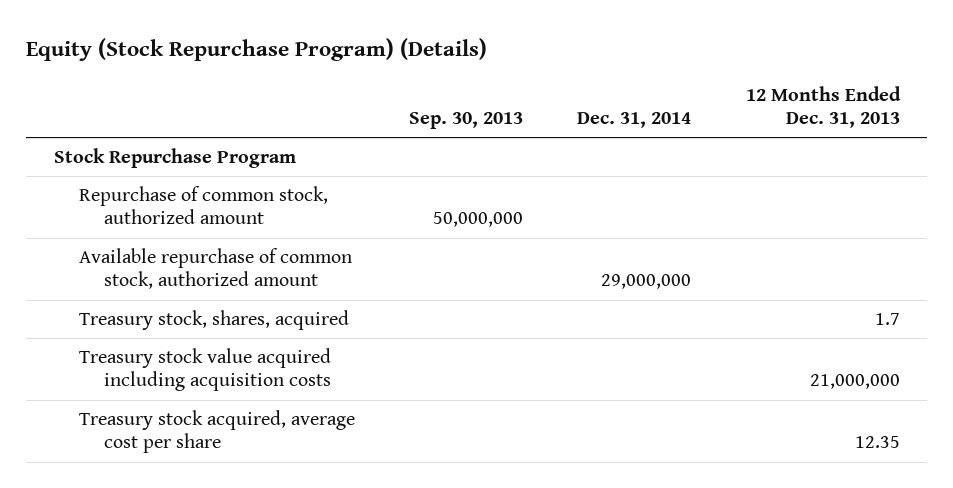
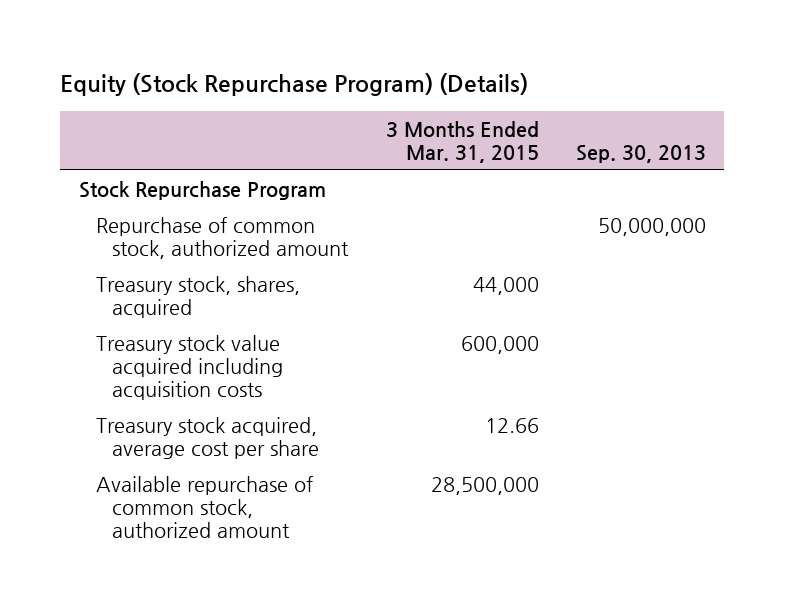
- | Sep. 30, 2013 | Dec. 31, 2014 | 12 Months Ended Dec. 31, 2013
+ | 3 Months Ended Mar. 31, 2015 | Sep. 30, 2013
moved down: Available repurchase of common stock, authorized amount | 28,500,000 |

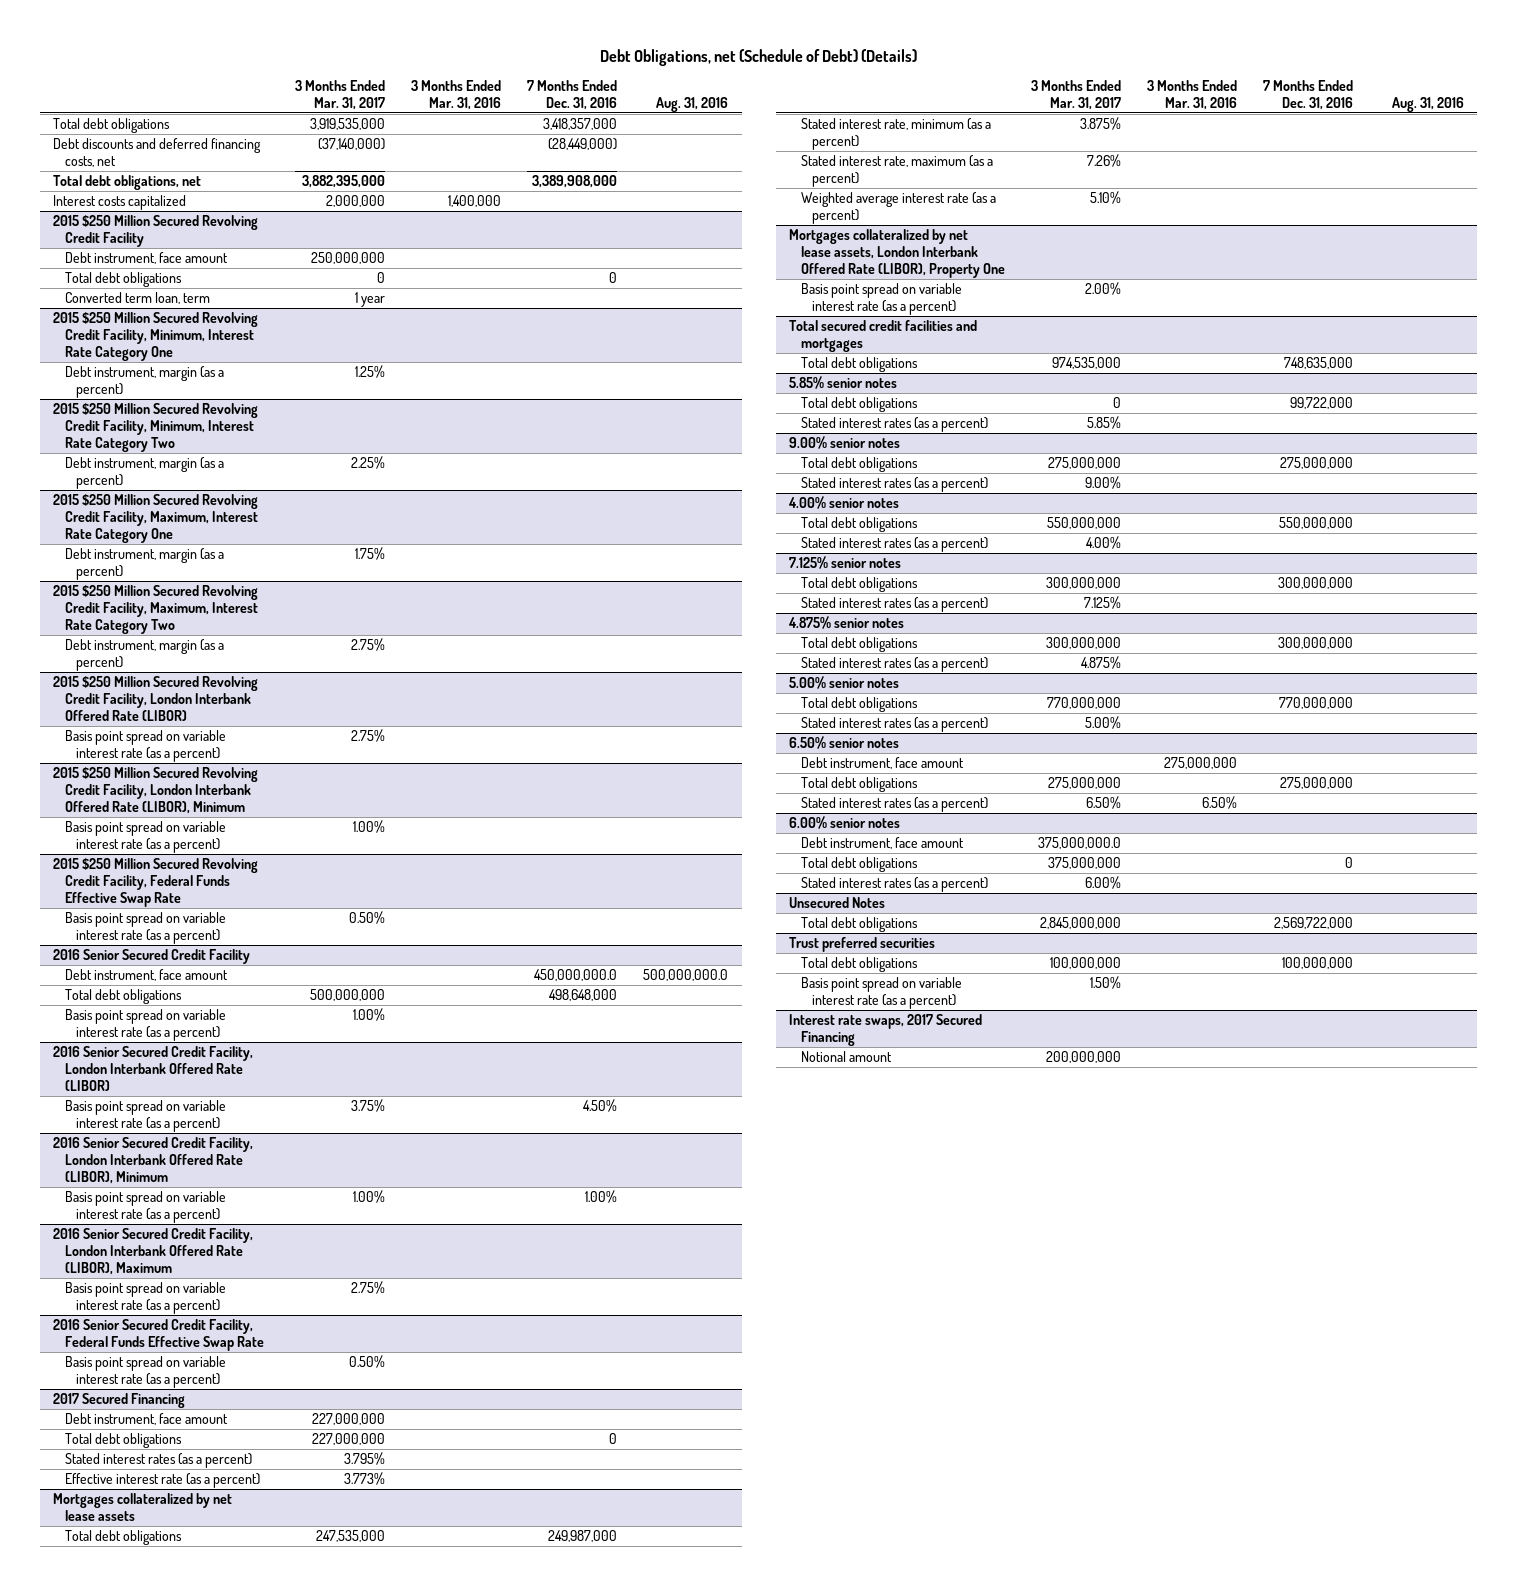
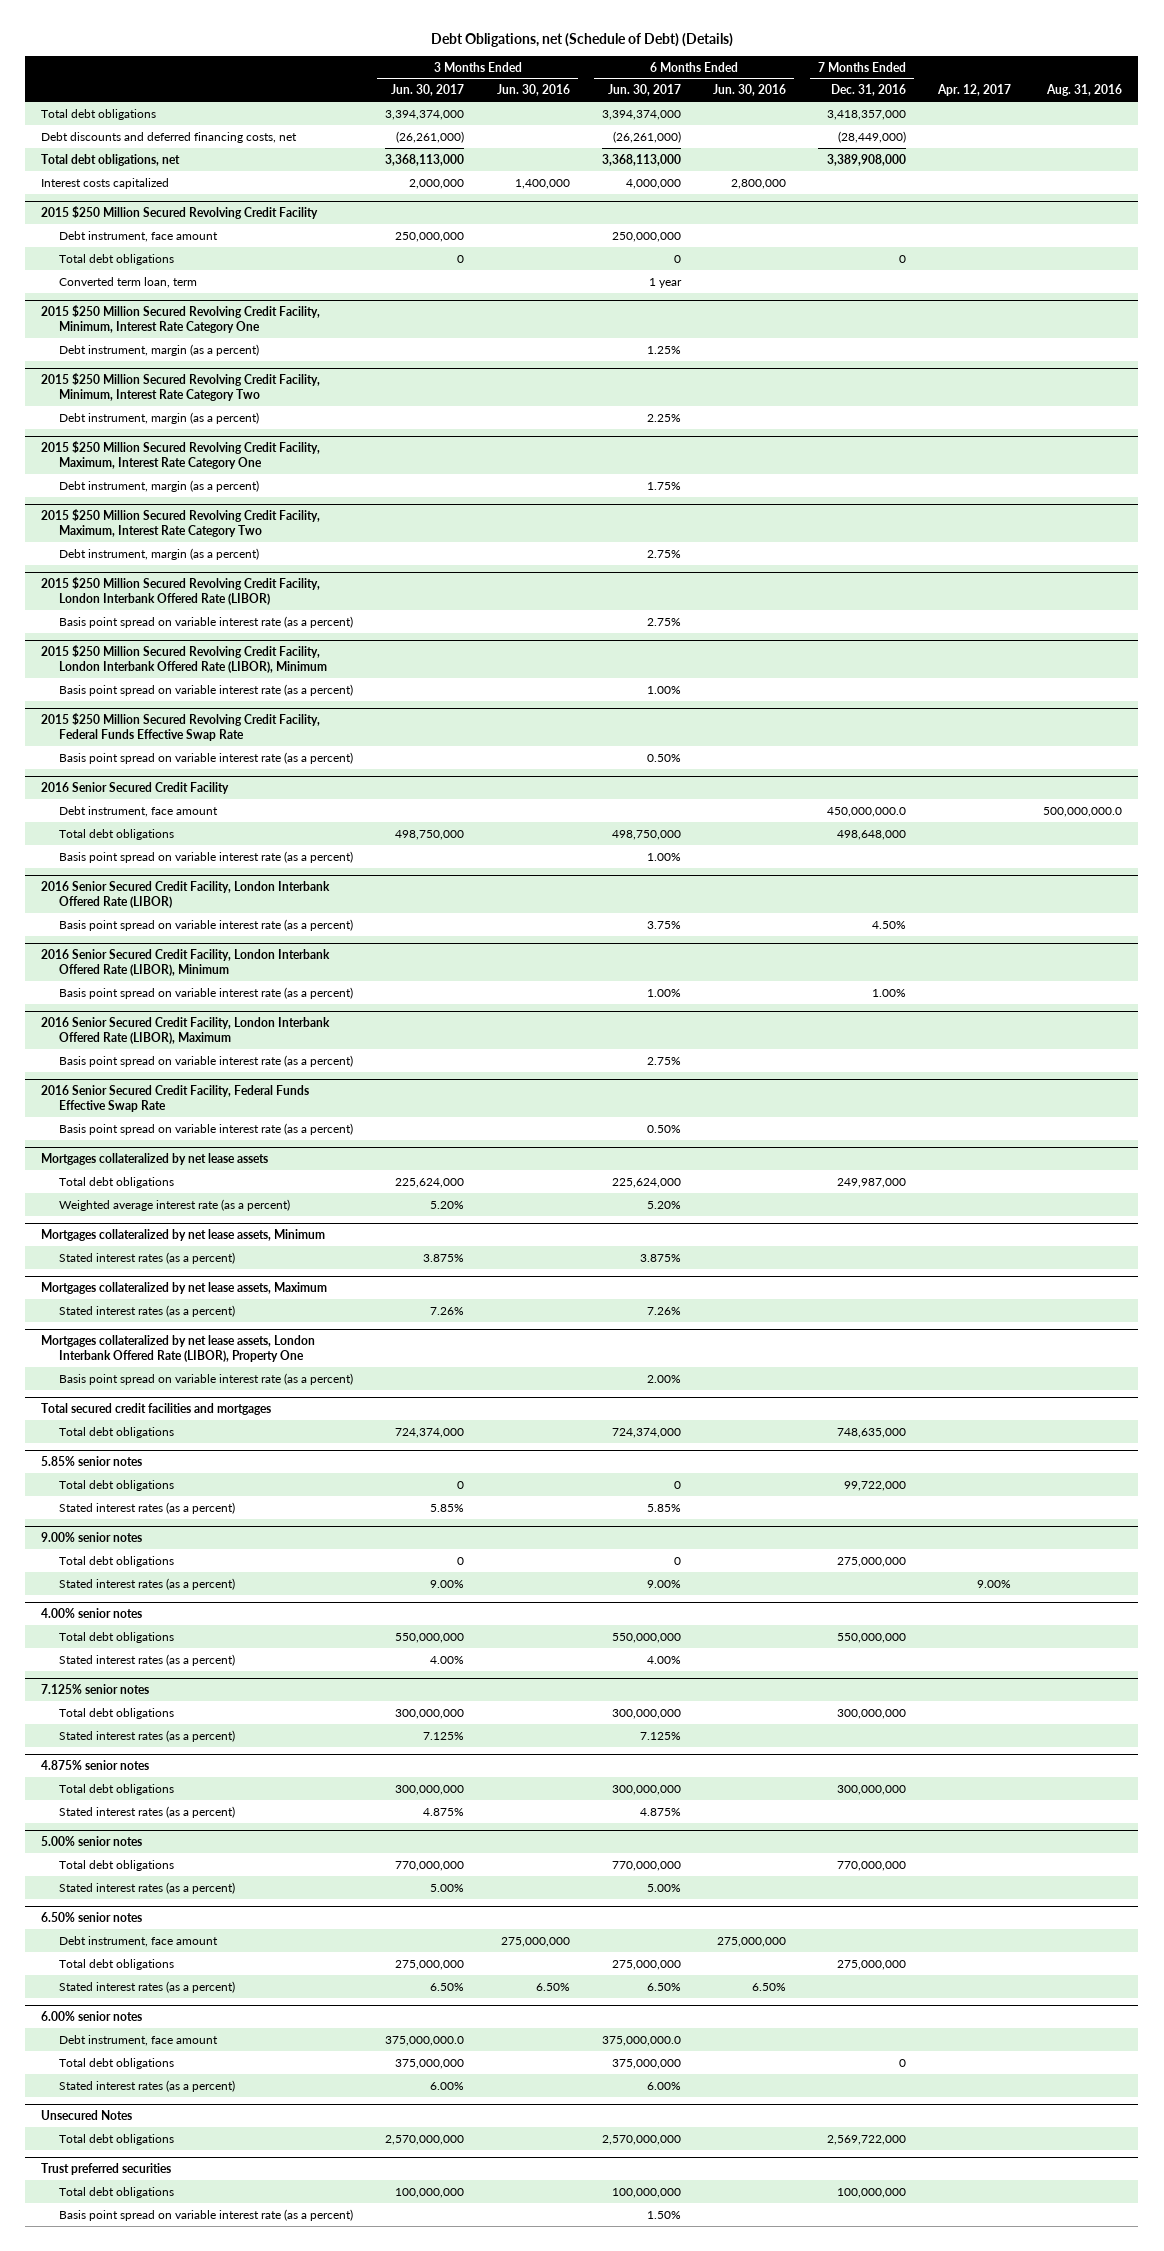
- | 3 Months Ended Mar. 31, 2017 | 3 Months Ended Mar. 31, 2016 | 7 Months Ended Dec. 31, 2016 | Aug. 31, 2016
+ | 3 Months Ended Jun. 30, 2017 | 3 Months Ended Jun. 30, 2016 | 6 Months Ended Jun. 30, 2017 | 6 Months Ended Jun. 30, 2016 | 7 Months Ended Dec. 31, 2016 | Apr. 12, 2017 | Aug. 31, 2016
- 2017 Secured Financing
- Debt instrument, face amount | 227,000,000 | | |
- Total debt obligations | 227,000,000 | | 0 |
- Stated interest rates (as a percent) | 3.795% | | |
- Effective interest rate (as a percent) | 3.773% | | |
@ Mortgages collateralized by net lease assets
- Stated interest rate, minimum (as a percent) | 3.875% | | |
- Stated interest rate, maximum (as a percent) | 7.26% | | |
+ Mortgages collateralized by net lease assets, Minimum
+ Stated interest rates (as a percent) | 3.875% | | 3.875% | | | |
+ Mortgages collateralized by net lease assets, Maximum
+ Stated interest rates (as a percent) | 7.26% | | 7.26% | | | |
- Interest rate swaps, 2017 Secured Financing
- Notional amount | 200,000,000 | | |

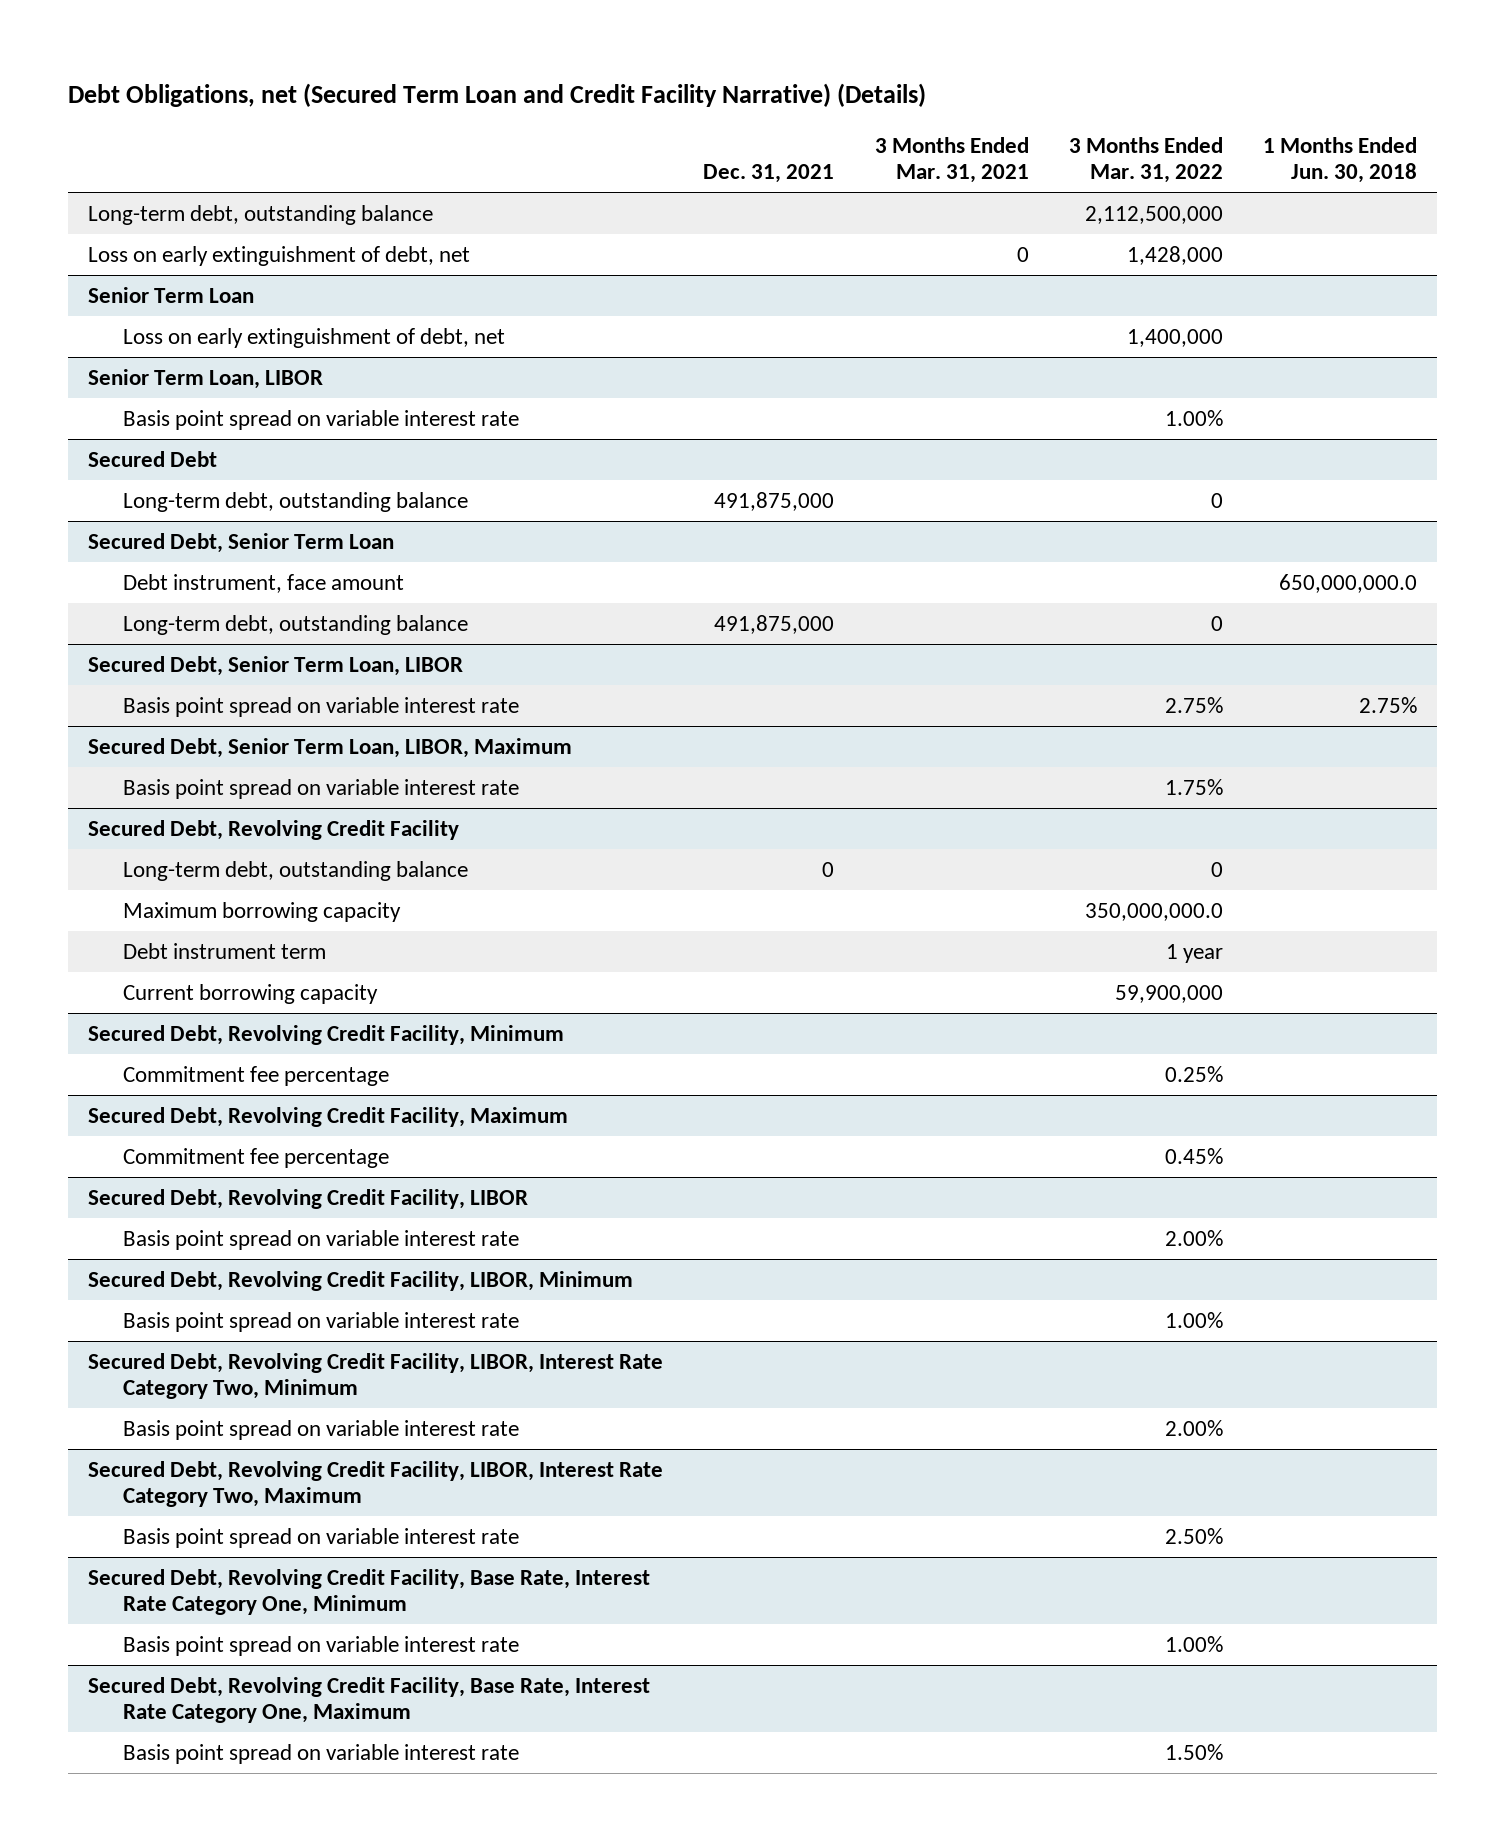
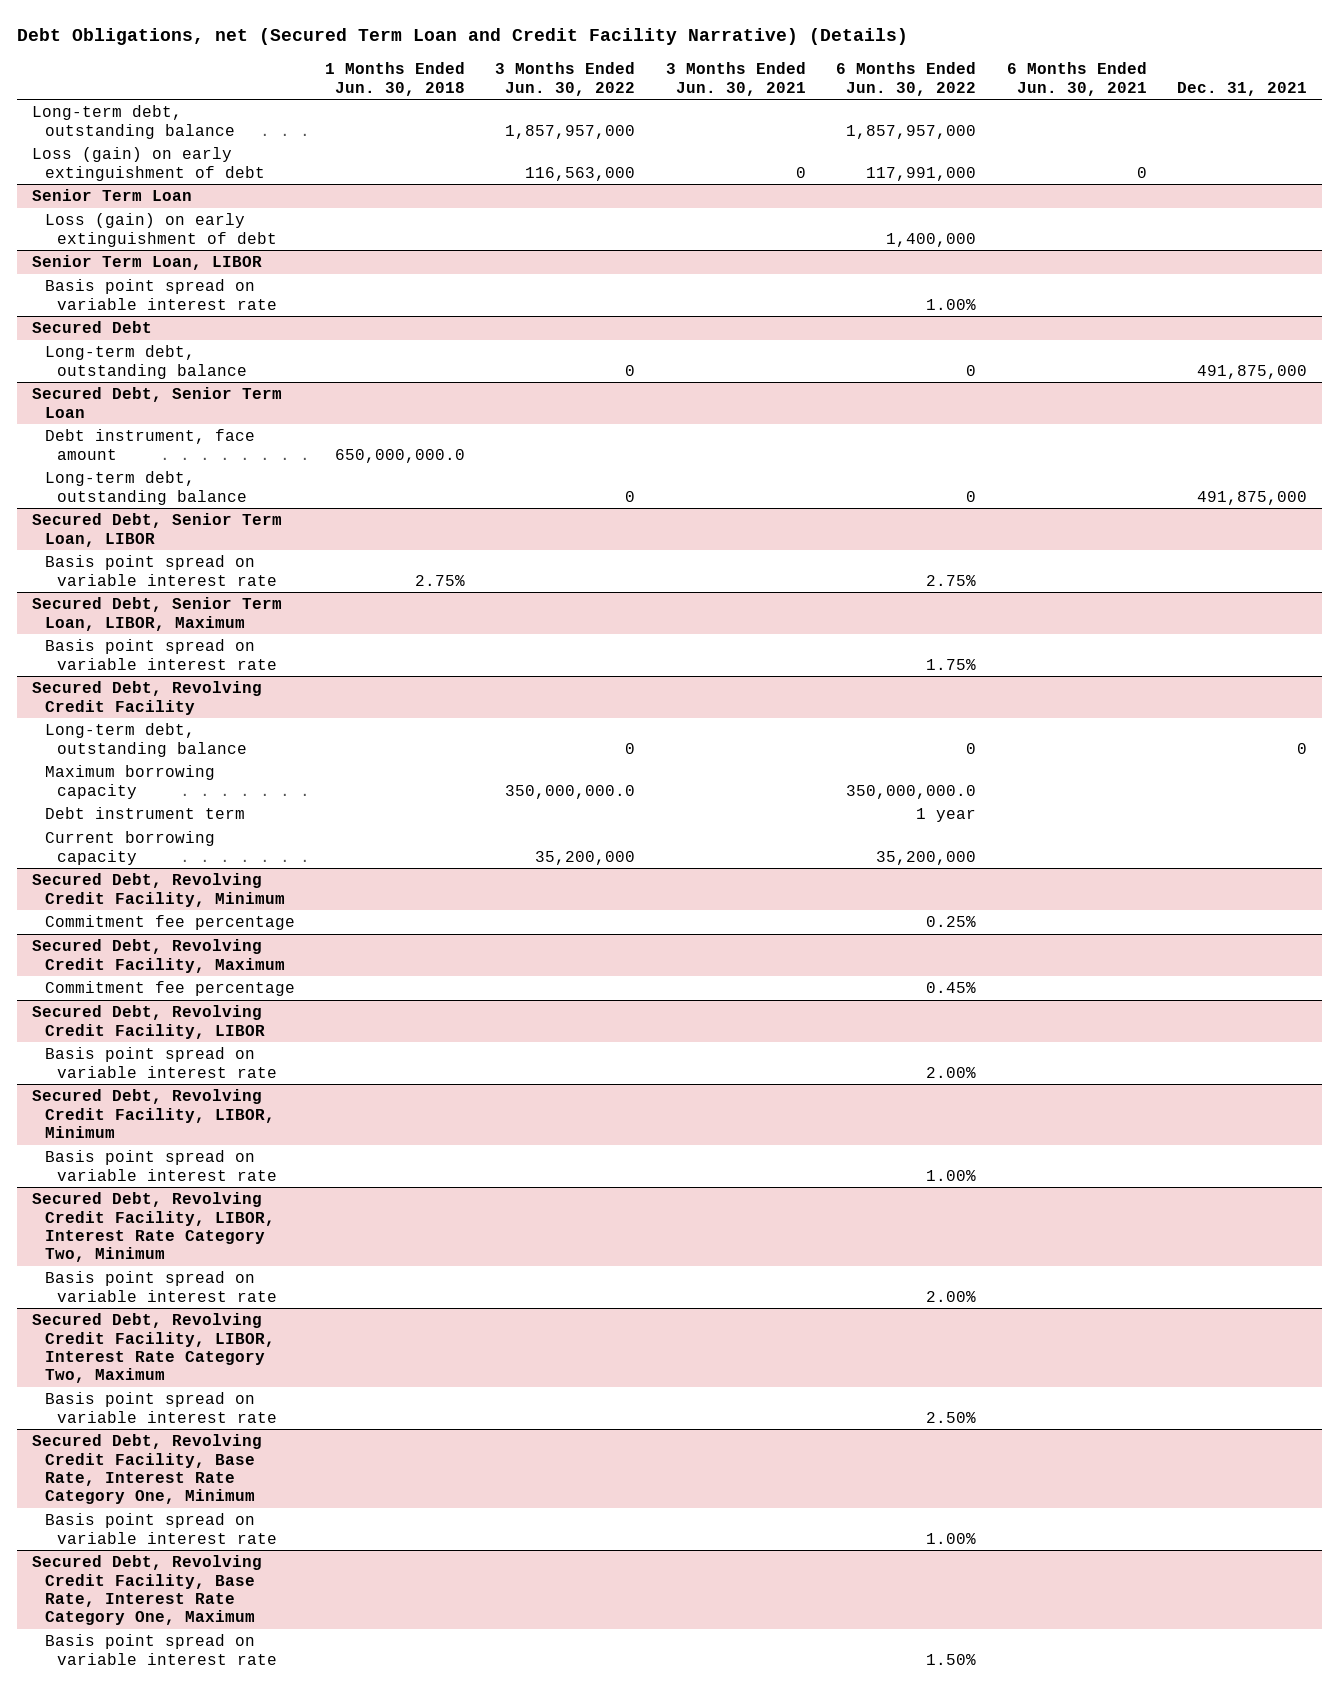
- | Dec. 31, 2021 | 3 Months Ended Mar. 31, 2021 | 3 Months Ended Mar. 31, 2022 | 1 Months Ended Jun. 30, 2018
+ | 1 Months Ended Jun. 30, 2018 | 3 Months Ended Jun. 30, 2022 | 3 Months Ended Jun. 30, 2021 | 6 Months Ended Jun. 30, 2022 | 6 Months Ended Jun. 30, 2021 | Dec. 31, 2021
- Loss on early extinguishment of debt, net | | 0 | 1,428,000 |
+ Loss (gain) on early extinguishment of debt | | 116,563,000 | 0 | 117,991,000 | 0 |
@ Senior Term Loan
- Loss on early extinguishment of debt, net | | | 1,400,000 |
+ Loss (gain) on early extinguishment of debt | | | | 1,400,000 | |

